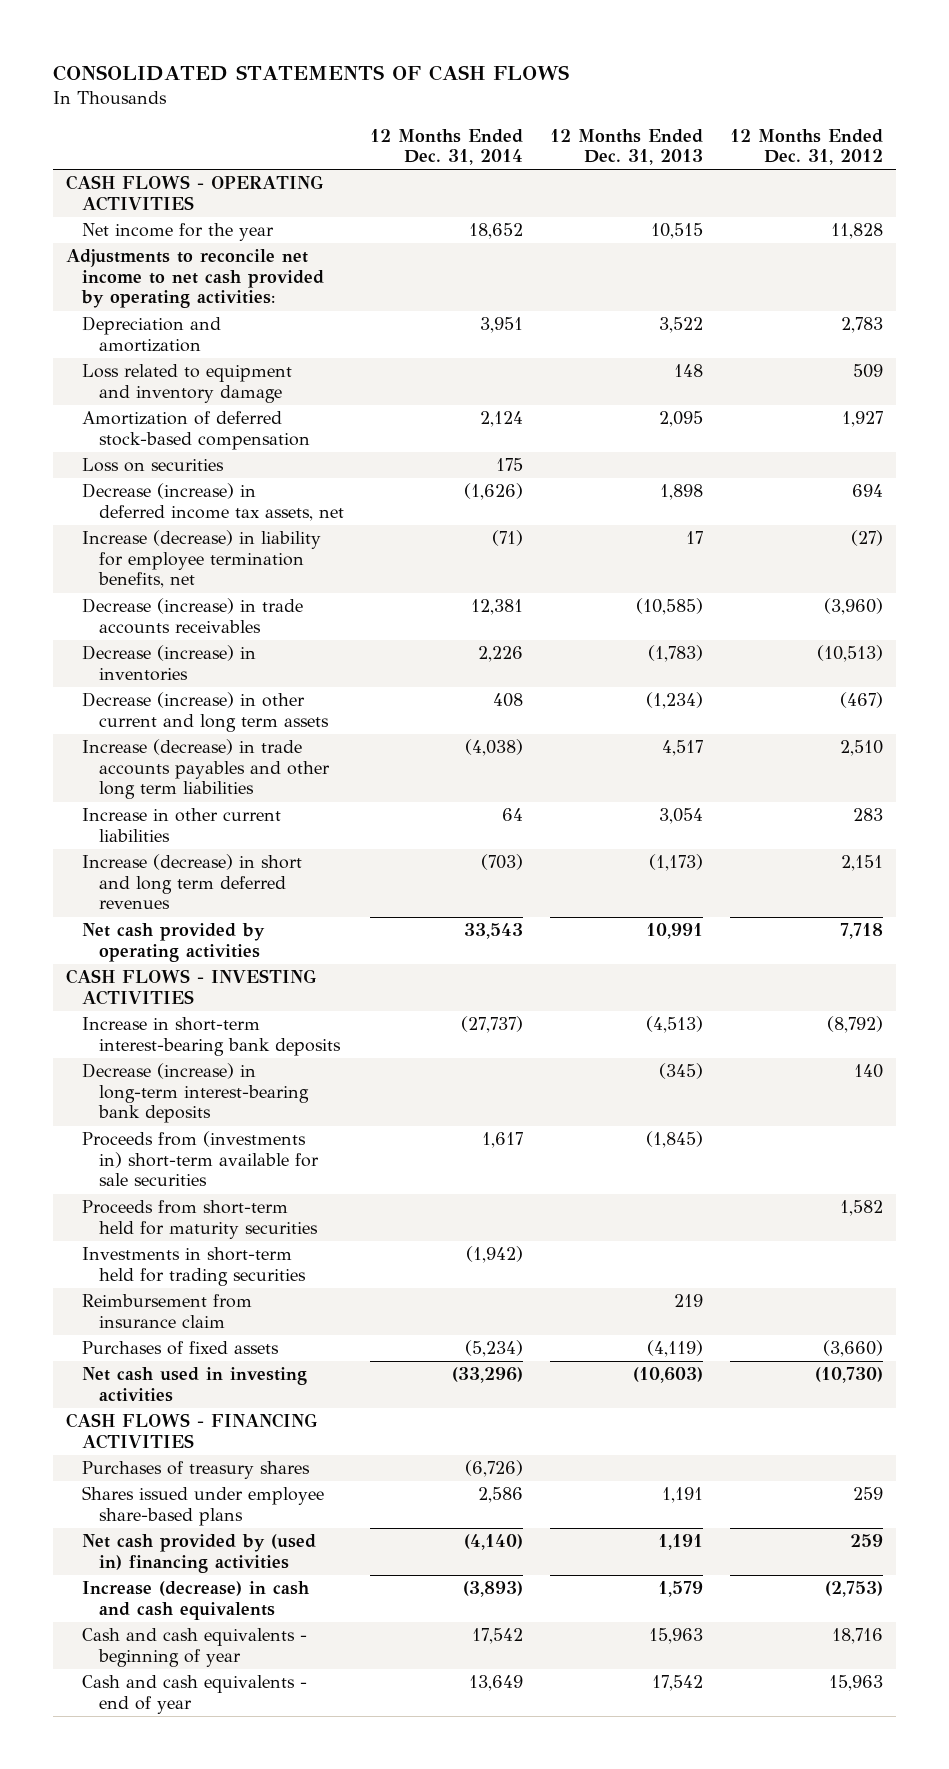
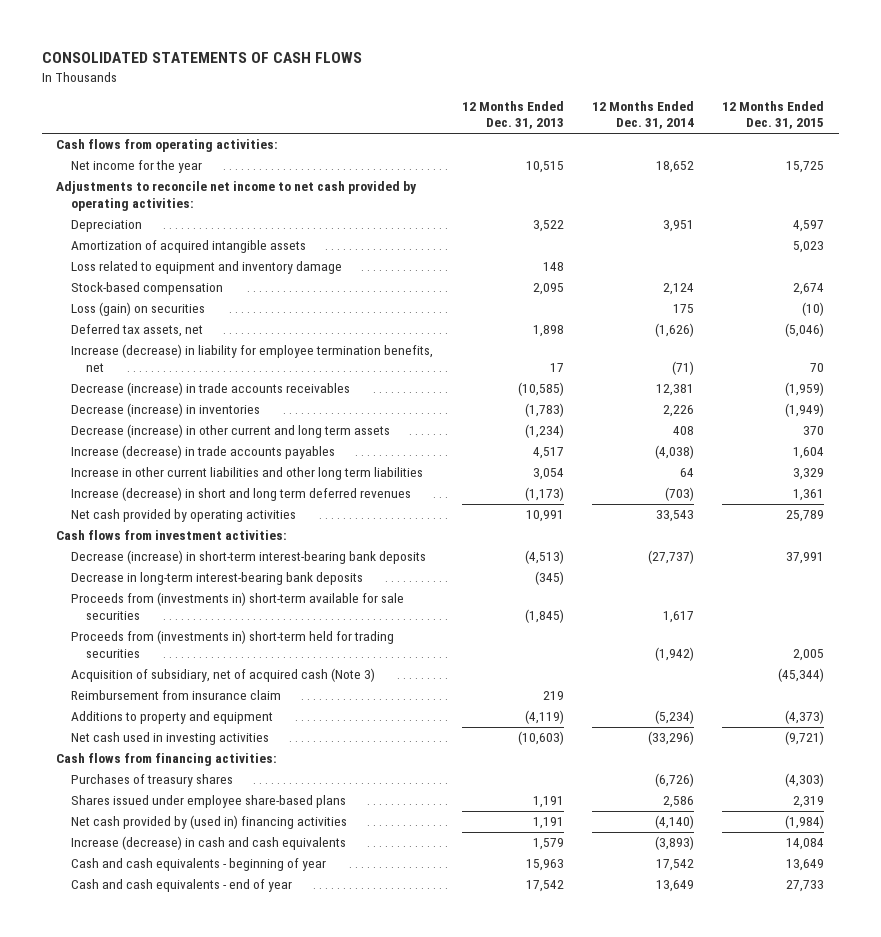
- | 12 Months Ended Dec. 31, 2014 | 12 Months Ended Dec. 31, 2013 | 12 Months Ended Dec. 31, 2012
+ | 12 Months Ended Dec. 31, 2013 | 12 Months Ended Dec. 31, 2014 | 12 Months Ended Dec. 31, 2015
- CASH FLOWS - OPERATING ACTIVITIES
+ Cash flows from operating activities:
- Depreciation and amortization | 3,951 | 3,522 | 2,783
+ Depreciation | 3,522 | 3,951 | 4,597
+ Amortization of acquired intangible assets | | | 5,023
- Amortization of deferred stock-based compensation | 2,124 | 2,095 | 1,927
- Loss on securities | 175 | |
- Decrease (increase) in deferred income tax assets, net | (1,626) | 1,898 | 694
+ Stock-based compensation | 2,095 | 2,124 | 2,674
+ Loss (gain) on securities | | 175 | (10)
+ Deferred tax assets, net | 1,898 | (1,626) | (5,046)
- Increase (decrease) in trade accounts payables and other long term liabilities | (4,038) | 4,517 | 2,510
- Increase in other current liabilities | 64 | 3,054 | 283
+ Increase (decrease) in trade accounts payables | 4,517 | (4,038) | 1,604
+ Increase in other current liabilities and other long term liabilities | 3,054 | 64 | 3,329
- CASH FLOWS - INVESTING ACTIVITIES
- Increase in short-term interest-bearing bank deposits | (27,737) | (4,513) | (8,792)
- Decrease (increase) in long-term interest-bearing bank deposits | | (345) | 140
+ Cash flows from investment activities:
+ Decrease (increase) in short-term interest-bearing bank deposits | (4,513) | (27,737) | 37,991
+ Decrease in long-term interest-bearing bank deposits | (345) | |
- Proceeds from short-term held for maturity securities | | | 1,582
- Investments in short-term held for trading securities | (1,942) | |
+ Proceeds from (investments in) short-term held for trading securities | | (1,942) | 2,005
+ Acquisition of subsidiary, net of acquired cash (Note 3) | | | (45,344)
- Purchases of fixed assets | (5,234) | (4,119) | (3,660)
+ Additions to property and equipment | (4,119) | (5,234) | (4,373)
- CASH FLOWS - FINANCING ACTIVITIES
+ Cash flows from financing activities:

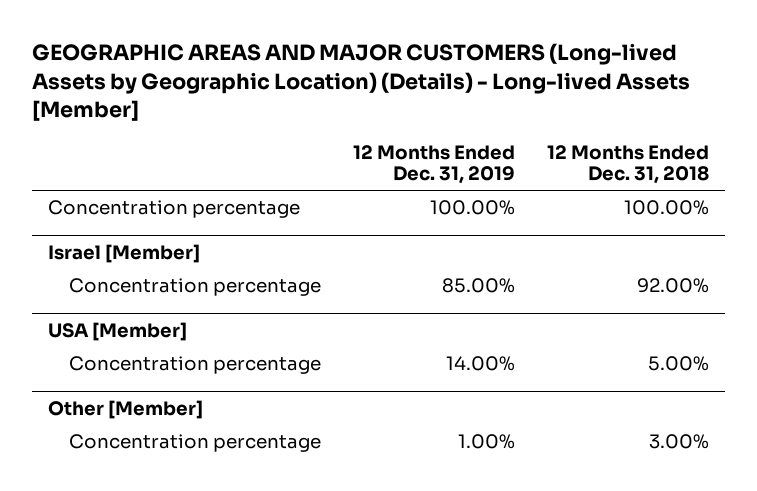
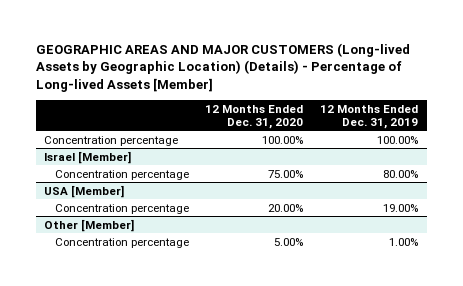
- GEOGRAPHIC AREAS AND MAJOR CUSTOMERS (Long-lived Assets by Geographic Location) (Details) - Long-lived Assets [Member]
+ GEOGRAPHIC AREAS AND MAJOR CUSTOMERS (Long-lived Assets by Geographic Location) (Details) - Percentage of Long-lived Assets [Member]
- | 12 Months Ended Dec. 31, 2019 | 12 Months Ended Dec. 31, 2018
+ | 12 Months Ended Dec. 31, 2020 | 12 Months Ended Dec. 31, 2019
@ Israel [Member]
- Concentration percentage | 85.00% | 92.00%
+ Concentration percentage | 75.00% | 80.00%
@ USA [Member]
- Concentration percentage | 14.00% | 5.00%
+ Concentration percentage | 20.00% | 19.00%

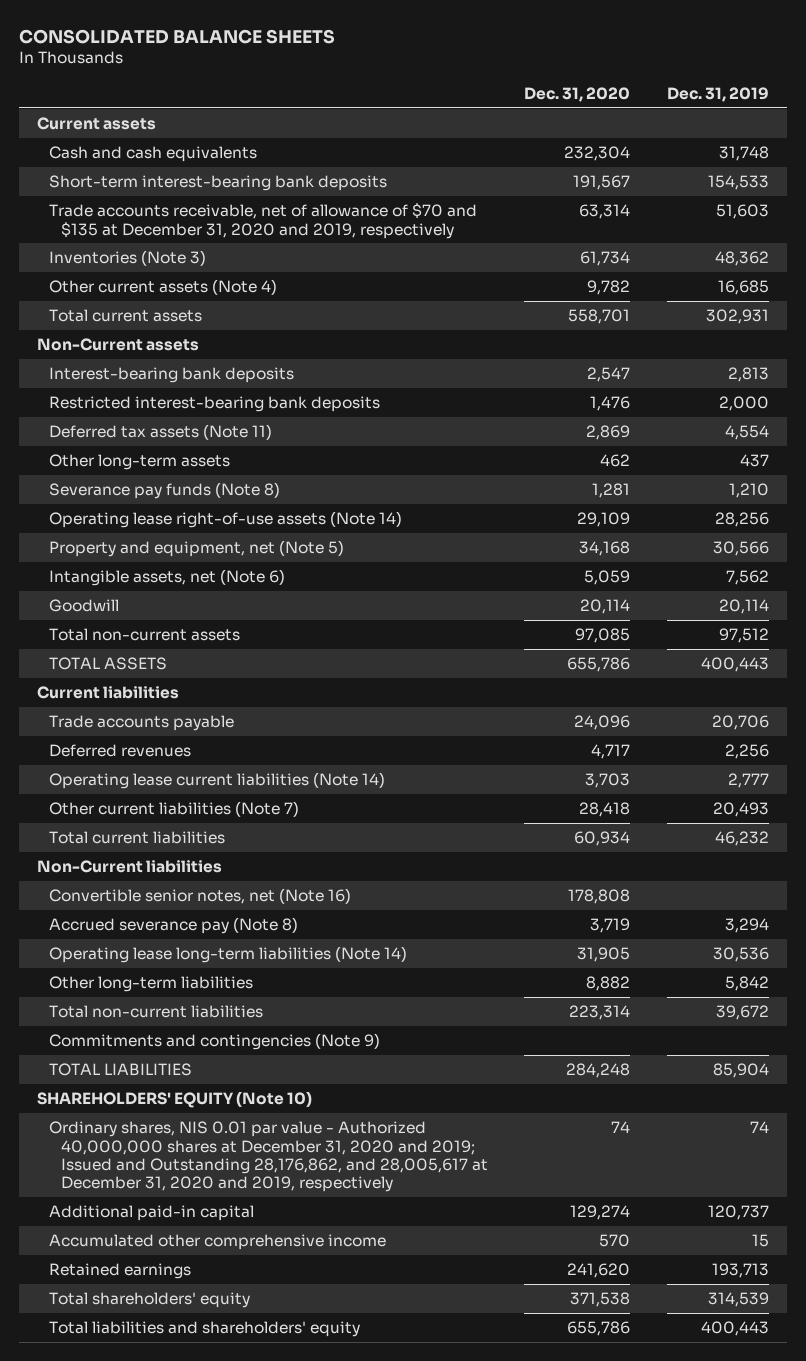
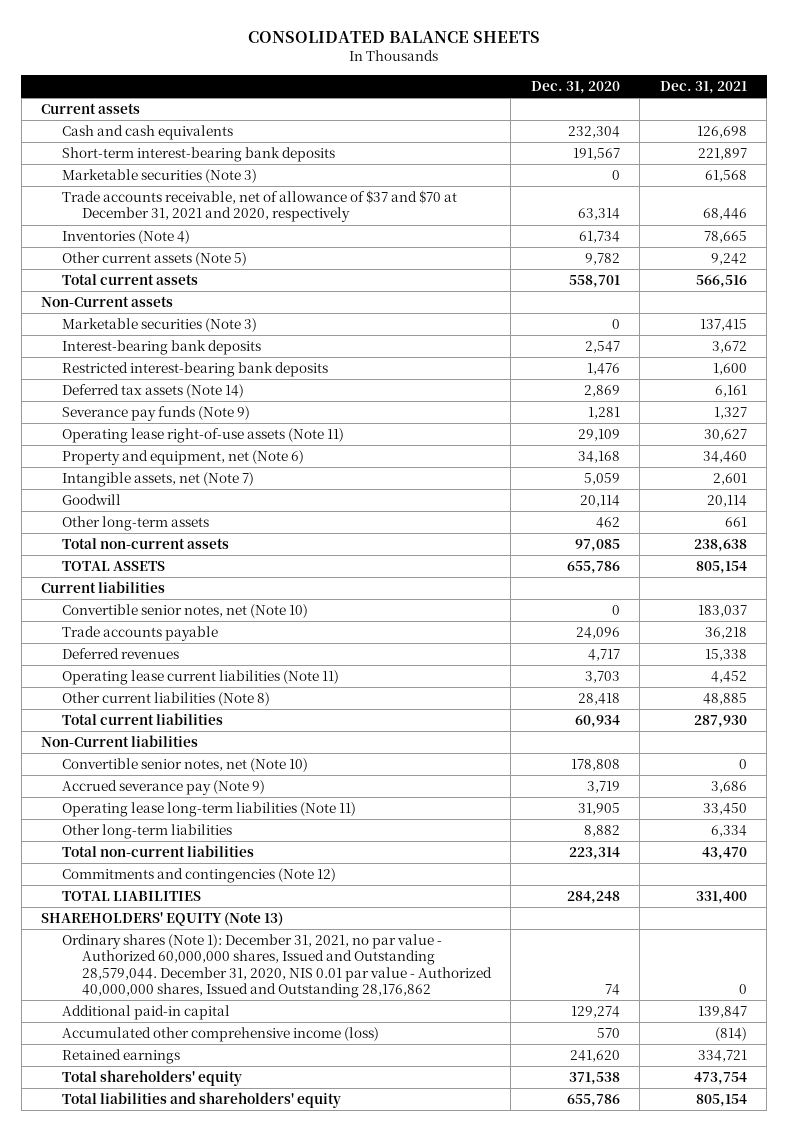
- | Dec. 31, 2020 | Dec. 31, 2019
+ | Dec. 31, 2020 | Dec. 31, 2021
- Trade accounts receivable, net of allowance of $70 and $135 at December 31, 2020 and 2019, respectively | 63,314 | 51,603
- Inventories (Note 3) | 61,734 | 48,362
- Other current assets (Note 4) | 9,782 | 16,685
+ Marketable securities (Note 3) | 0 | 61,568
+ Trade accounts receivable, net of allowance of $37 and $70 at December 31, 2021 and 2020, respectively | 63,314 | 68,446
+ Inventories (Note 4) | 61,734 | 78,665
+ Other current assets (Note 5) | 9,782 | 9,242
+ Marketable securities (Note 3) | 0 | 137,415
- Deferred tax assets (Note 11) | 2,869 | 4,554
- Severance pay funds (Note 8) | 1,281 | 1,210
- Operating lease right-of-use assets (Note 14) | 29,109 | 28,256
- Property and equipment, net (Note 5) | 34,168 | 30,566
- Intangible assets, net (Note 6) | 5,059 | 7,562
+ Deferred tax assets (Note 14) | 2,869 | 6,161
+ Severance pay funds (Note 9) | 1,281 | 1,327
+ Operating lease right-of-use assets (Note 11) | 29,109 | 30,627
+ Property and equipment, net (Note 6) | 34,168 | 34,460
+ Intangible assets, net (Note 7) | 5,059 | 2,601
moved down: Other long-term assets | 462 | 661
+ Convertible senior notes, net (Note 10) | 0 | 183,037
- Operating lease current liabilities (Note 14) | 3,703 | 2,777
- Other current liabilities (Note 7) | 28,418 | 20,493
+ Operating lease current liabilities (Note 11) | 3,703 | 4,452
+ Other current liabilities (Note 8) | 28,418 | 48,885
- Convertible senior notes, net (Note 16) | 178,808 |
- Accrued severance pay (Note 8) | 3,719 | 3,294
- Operating lease long-term liabilities (Note 14) | 31,905 | 30,536
+ Convertible senior notes, net (Note 10) | 178,808 | 0
+ Accrued severance pay (Note 9) | 3,719 | 3,686
+ Operating lease long-term liabilities (Note 11) | 31,905 | 33,450
- Commitments and contingencies (Note 9)
+ Commitments and contingencies (Note 12)
- SHAREHOLDERS' EQUITY (Note 10)
- Ordinary shares, NIS 0.01 par value - Authorized 40,000,000 shares at December 31, 2020 and 2019; Issued and Outstanding 28,176,862, and 28,005,617 at December 31, 2020 and 2019, respectively | 74 | 74
+ SHAREHOLDERS' EQUITY (Note 13)
+ Ordinary shares (Note 1): December 31, 2021, no par value - Authorized 60,000,000 shares, Issued and Outstanding 28,579,044. December 31, 2020, NIS 0.01 par value - Authorized 40,000,000 shares, Issued and Outstanding 28,176,862 | 74 | 0
- Accumulated other comprehensive income | 570 | 15
+ Accumulated other comprehensive income (loss) | 570 | (814)

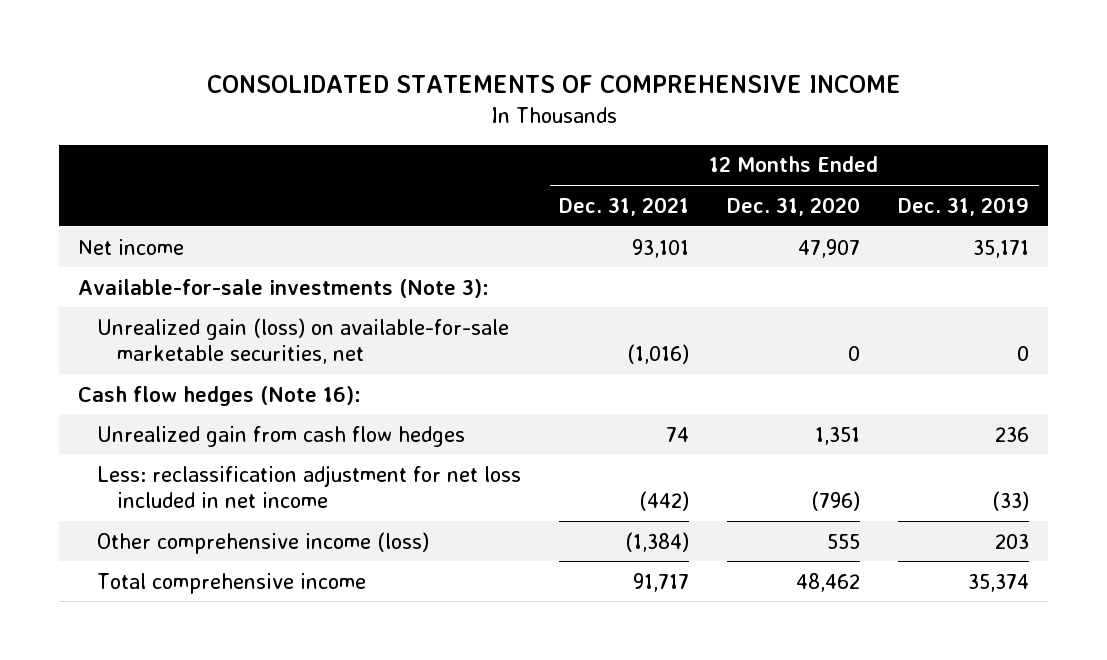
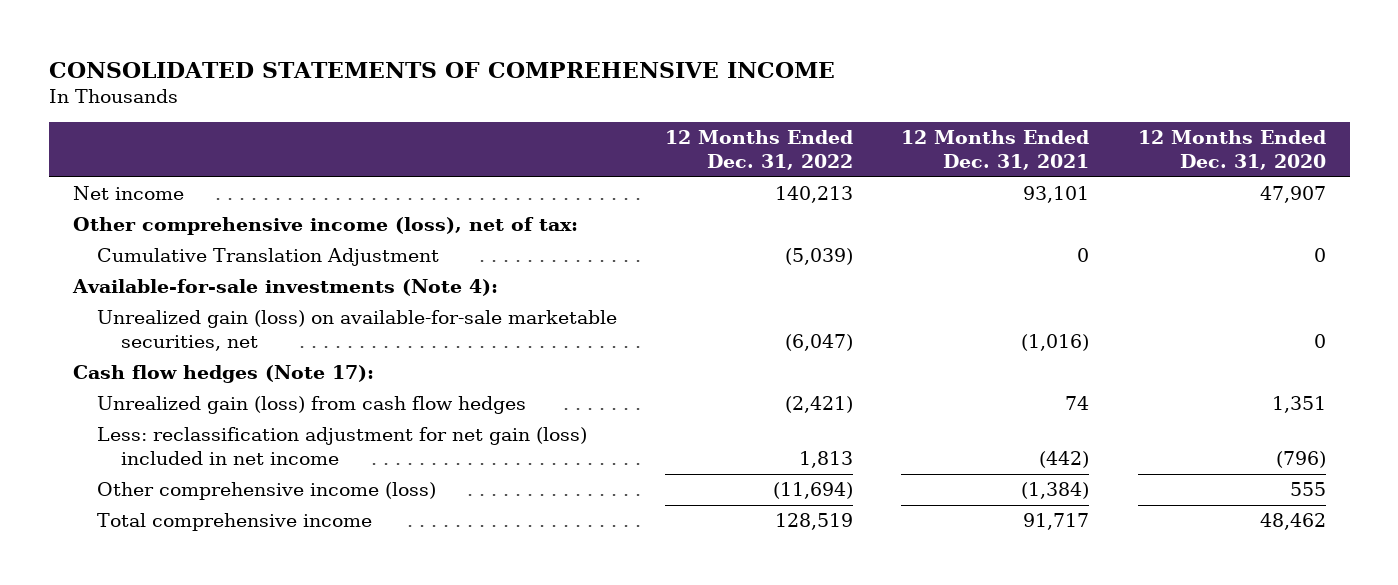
- | 12 Months Ended Dec. 31, 2021 | 12 Months Ended Dec. 31, 2020 | 12 Months Ended Dec. 31, 2019
+ | 12 Months Ended Dec. 31, 2022 | 12 Months Ended Dec. 31, 2021 | 12 Months Ended Dec. 31, 2020
- Available-for-sale investments (Note 3):
+ Other comprehensive income (loss), net of tax:
+ Cumulative Translation Adjustment | (5,039) | 0 | 0
+ Available-for-sale investments (Note 4):
- Cash flow hedges (Note 16):
- Unrealized gain from cash flow hedges | 74 | 1,351 | 236
- Less: reclassification adjustment for net loss included in net income | (442) | (796) | (33)
+ Cash flow hedges (Note 17):
+ Unrealized gain (loss) from cash flow hedges | (2,421) | 74 | 1,351
+ Less: reclassification adjustment for net gain (loss) included in net income | 1,813 | (442) | (796)

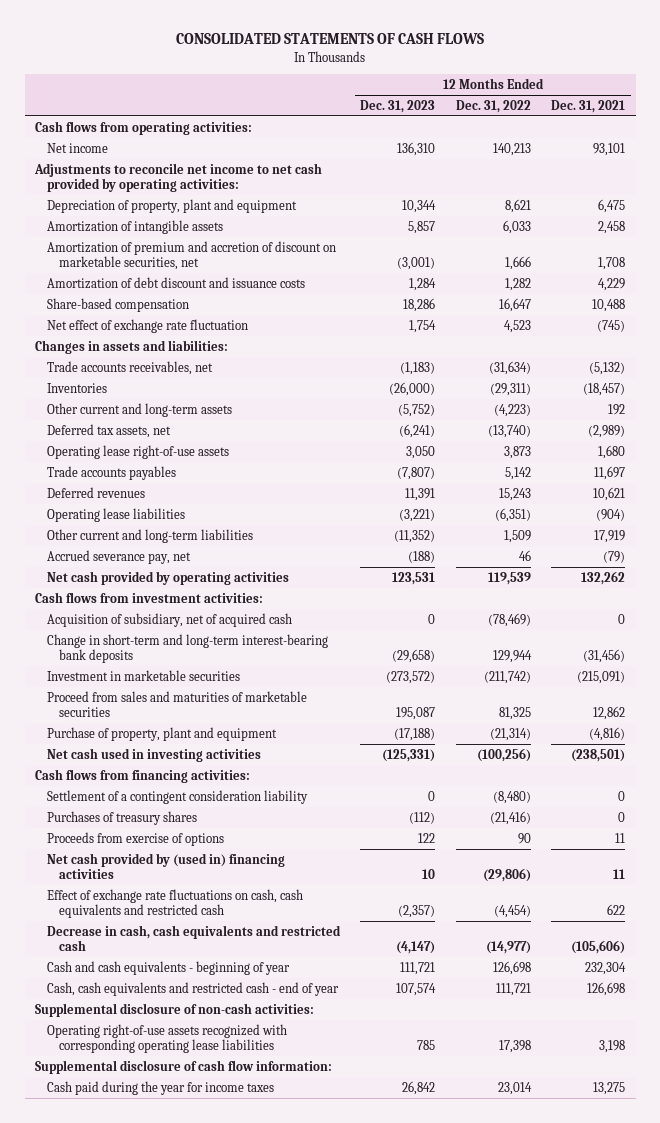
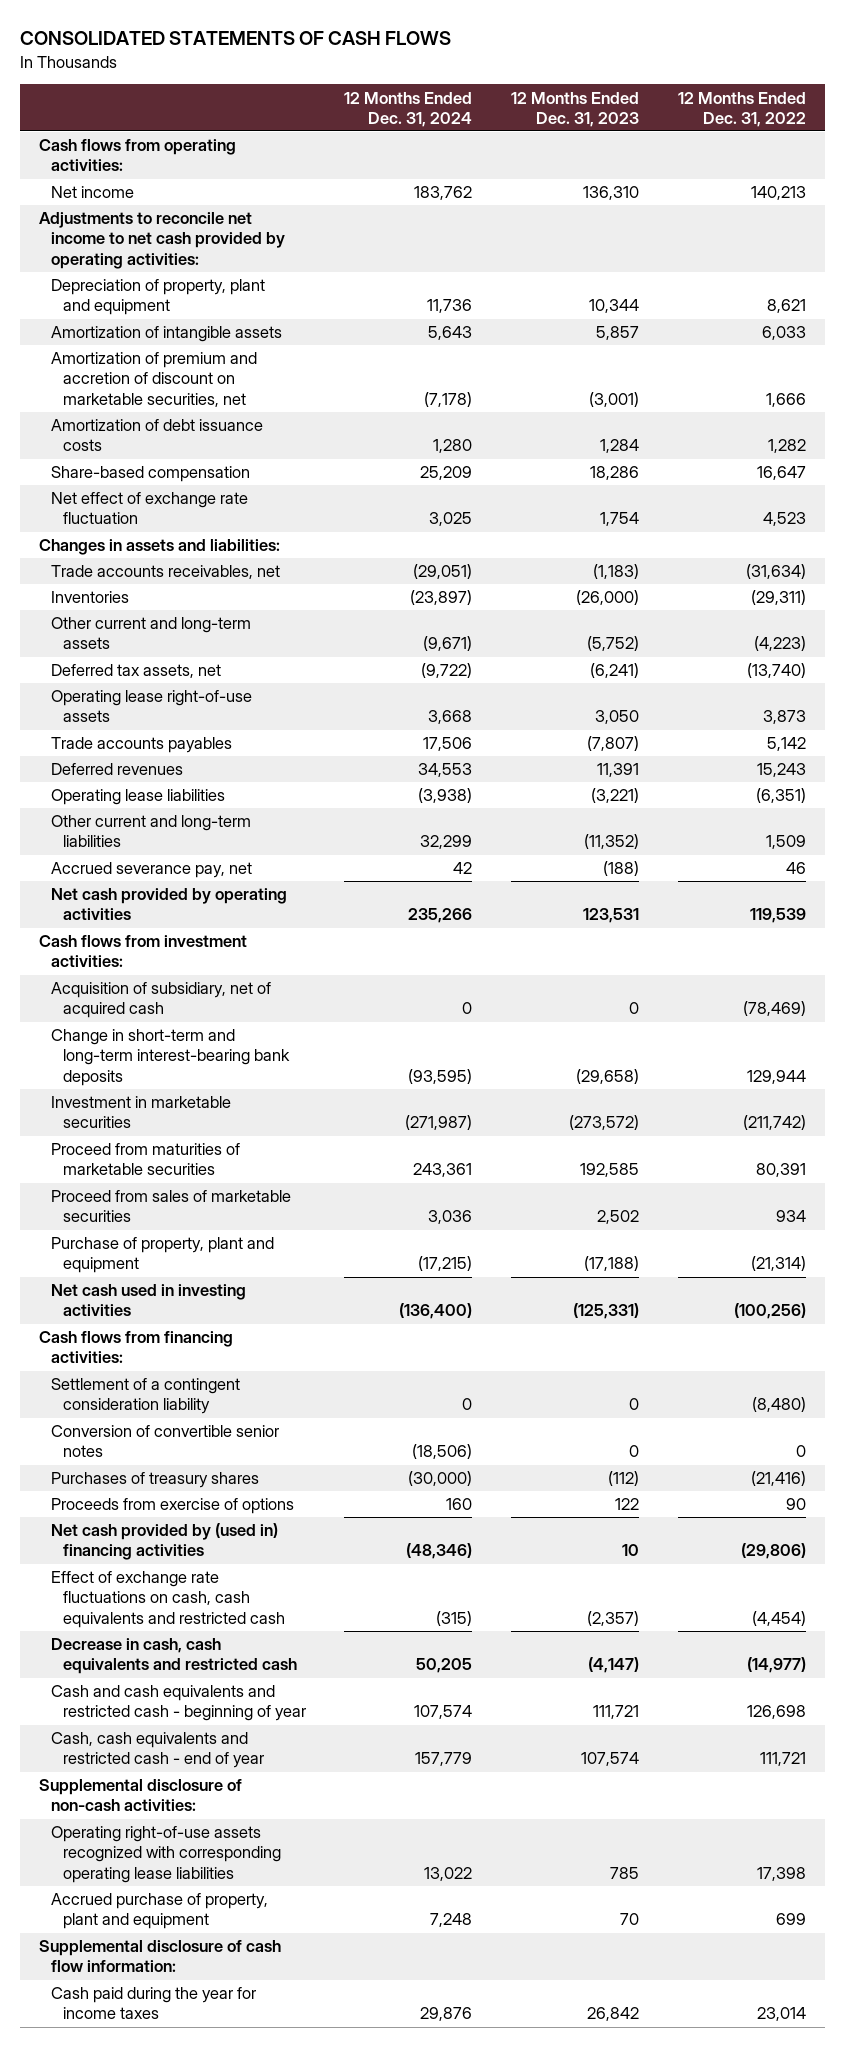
- | 12 Months Ended Dec. 31, 2023 | 12 Months Ended Dec. 31, 2022 | 12 Months Ended Dec. 31, 2021
+ | 12 Months Ended Dec. 31, 2024 | 12 Months Ended Dec. 31, 2023 | 12 Months Ended Dec. 31, 2022
- Amortization of debt discount and issuance costs | 1,284 | 1,282 | 4,229
+ Amortization of debt issuance costs | 1,280 | 1,284 | 1,282
- Proceed from sales and maturities of marketable securities | 195,087 | 81,325 | 12,862
+ Proceed from maturities of marketable securities | 243,361 | 192,585 | 80,391
+ Proceed from sales of marketable securities | 3,036 | 2,502 | 934
+ Conversion of convertible senior notes | (18,506) | 0 | 0
- Cash and cash equivalents - beginning of year | 111,721 | 126,698 | 232,304
+ Cash and cash equivalents and restricted cash - beginning of year | 107,574 | 111,721 | 126,698
+ Accrued purchase of property, plant and equipment | 7,248 | 70 | 699

